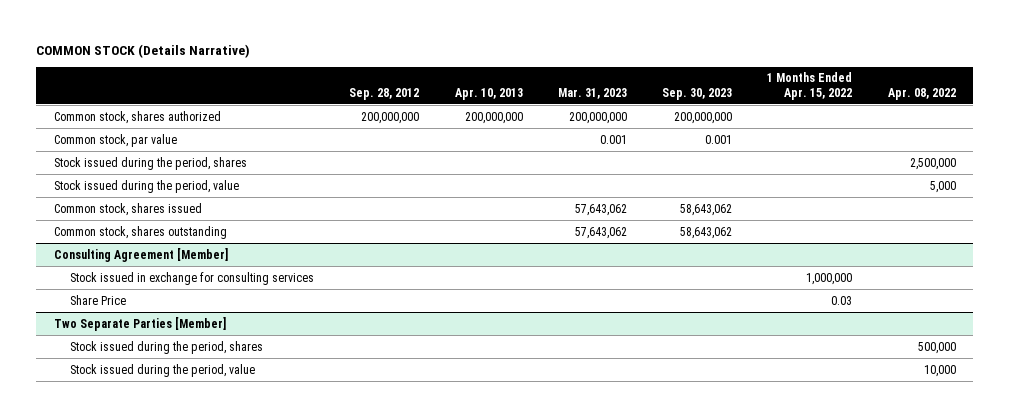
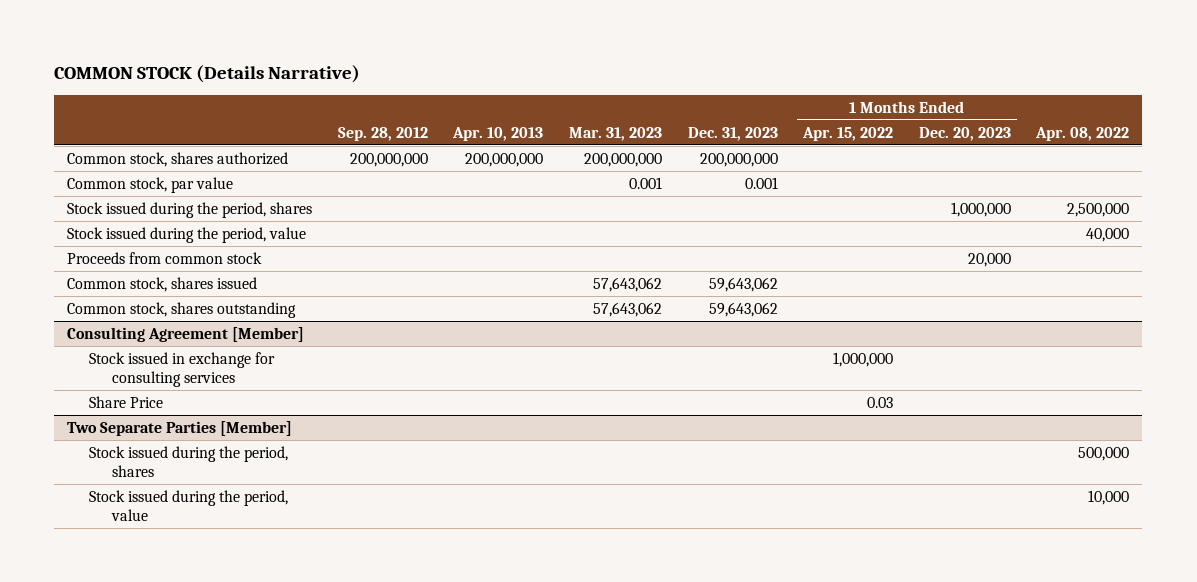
- | Sep. 28, 2012 | Apr. 10, 2013 | Mar. 31, 2023 | Sep. 30, 2023 | 1 Months Ended Apr. 15, 2022 | Apr. 08, 2022
+ | Sep. 28, 2012 | Apr. 10, 2013 | Mar. 31, 2023 | Dec. 31, 2023 | 1 Months Ended Apr. 15, 2022 | 1 Months Ended Dec. 20, 2023 | Apr. 08, 2022
- Stock issued during the period, value | | | | | | 5,000
+ Stock issued during the period, value | | | | | | | 40,000
+ Proceeds from common stock | | | | | | 20,000 |

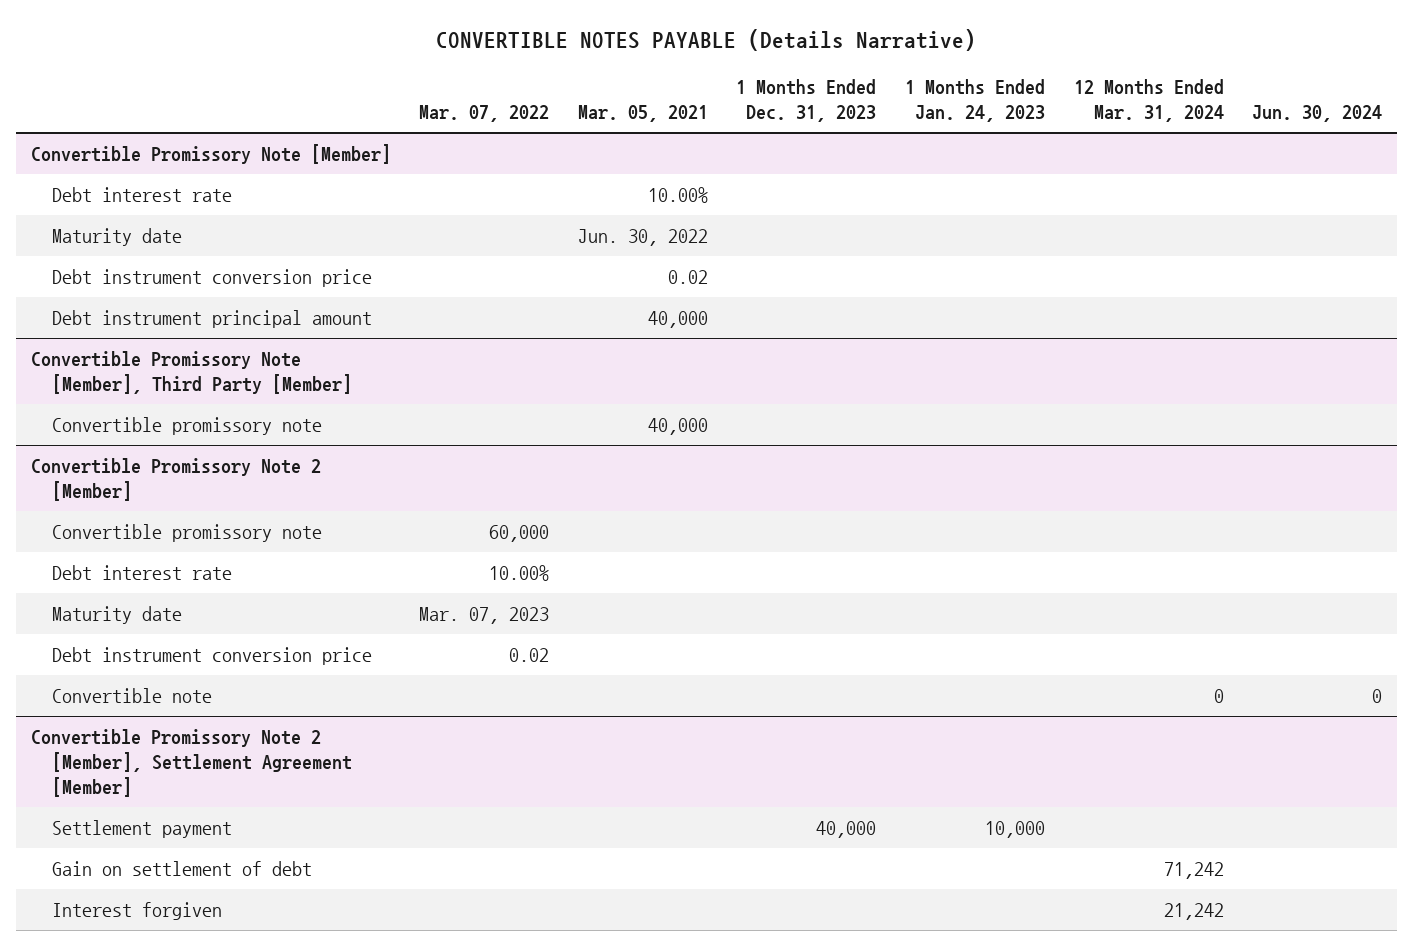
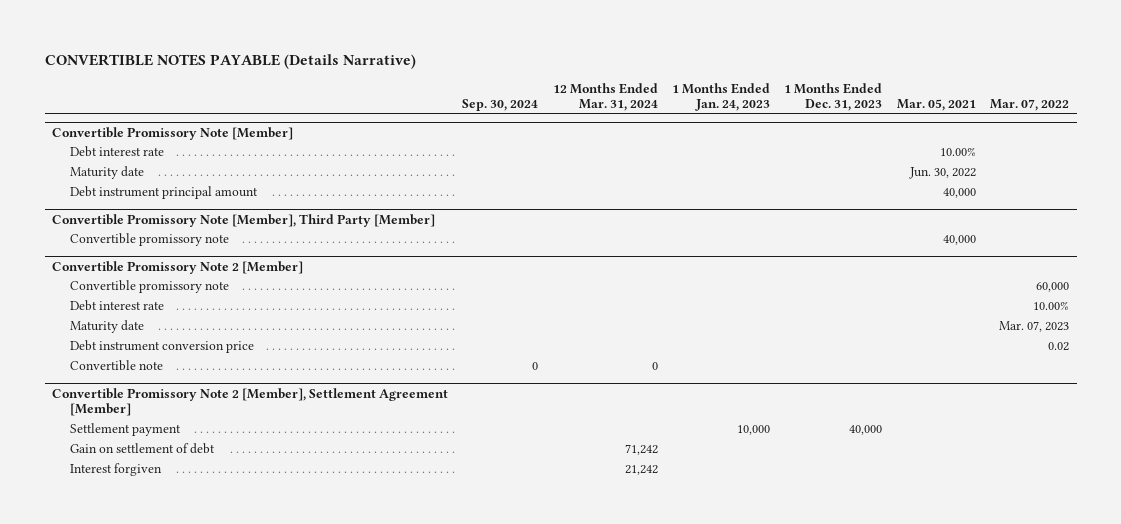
- | Mar. 07, 2022 | Mar. 05, 2021 | 1 Months Ended Dec. 31, 2023 | 1 Months Ended Jan. 24, 2023 | 12 Months Ended Mar. 31, 2024 | Jun. 30, 2024
+ | Sep. 30, 2024 | 12 Months Ended Mar. 31, 2024 | 1 Months Ended Jan. 24, 2023 | 1 Months Ended Dec. 31, 2023 | Mar. 05, 2021 | Mar. 07, 2022
@ Convertible Promissory Note [Member]
- Debt instrument conversion price | | 0.02 | | | |

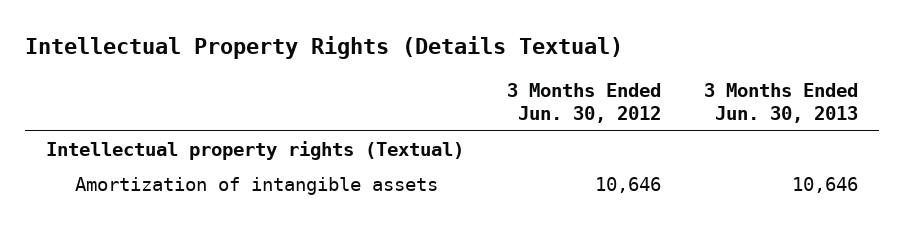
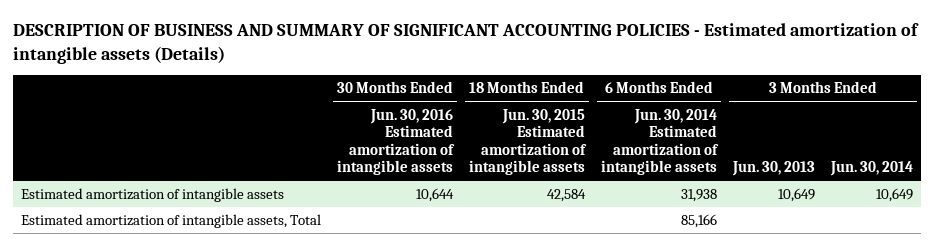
- Intellectual Property Rights (Details Textual)
+ DESCRIPTION OF BUSINESS AND SUMMARY OF SIGNIFICANT ACCOUNTING POLICIES - Estimated amortization of intangible assets (Details)
- | 3 Months Ended Jun. 30, 2012 | 3 Months Ended Jun. 30, 2013
+ | 30 Months Ended Jun. 30, 2016 Estimated amortization of intangible assets | 18 Months Ended Jun. 30, 2015 Estimated amortization of intangible assets | 6 Months Ended Jun. 30, 2014 Estimated amortization of intangible assets | 3 Months Ended Jun. 30, 2013 | 3 Months Ended Jun. 30, 2014
- Intellectual property rights (Textual)
- Amortization of intangible assets | 10,646 | 10,646
+ Estimated amortization of intangible assets | 10,644 | 42,584 | 31,938 | 10,649 | 10,649
+ Estimated amortization of intangible assets, Total | | | 85,166 | |

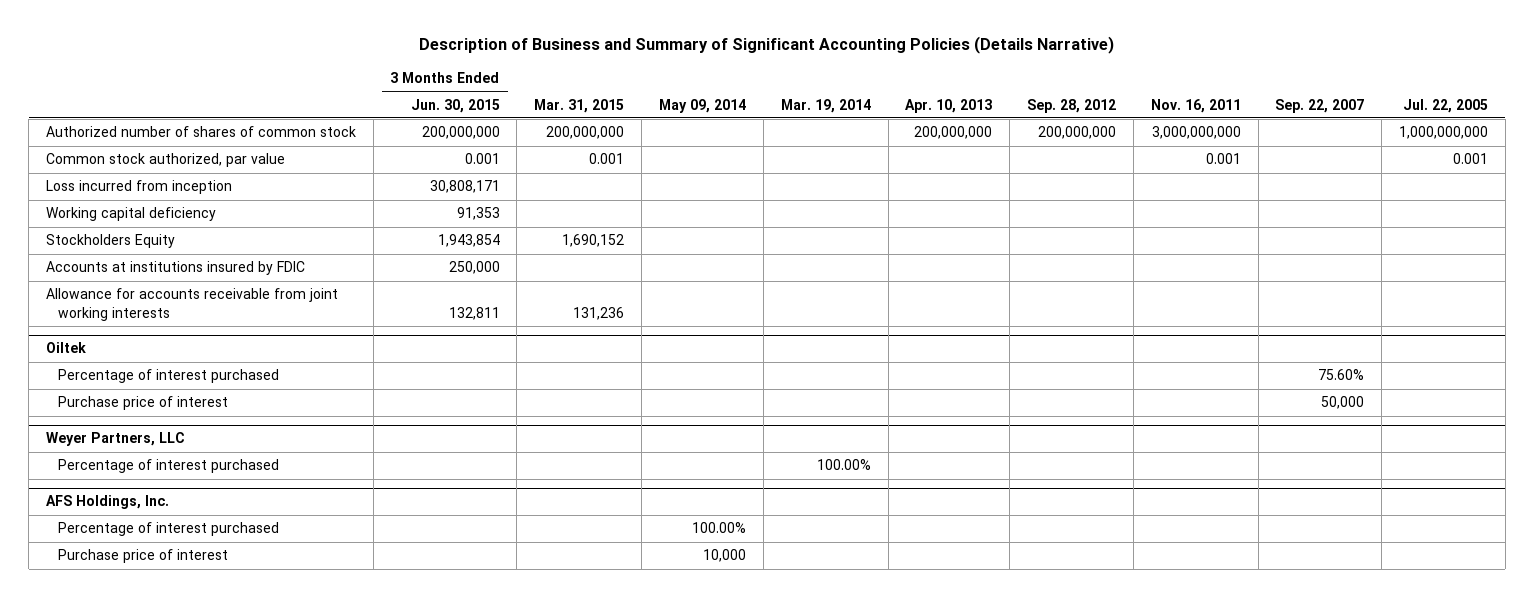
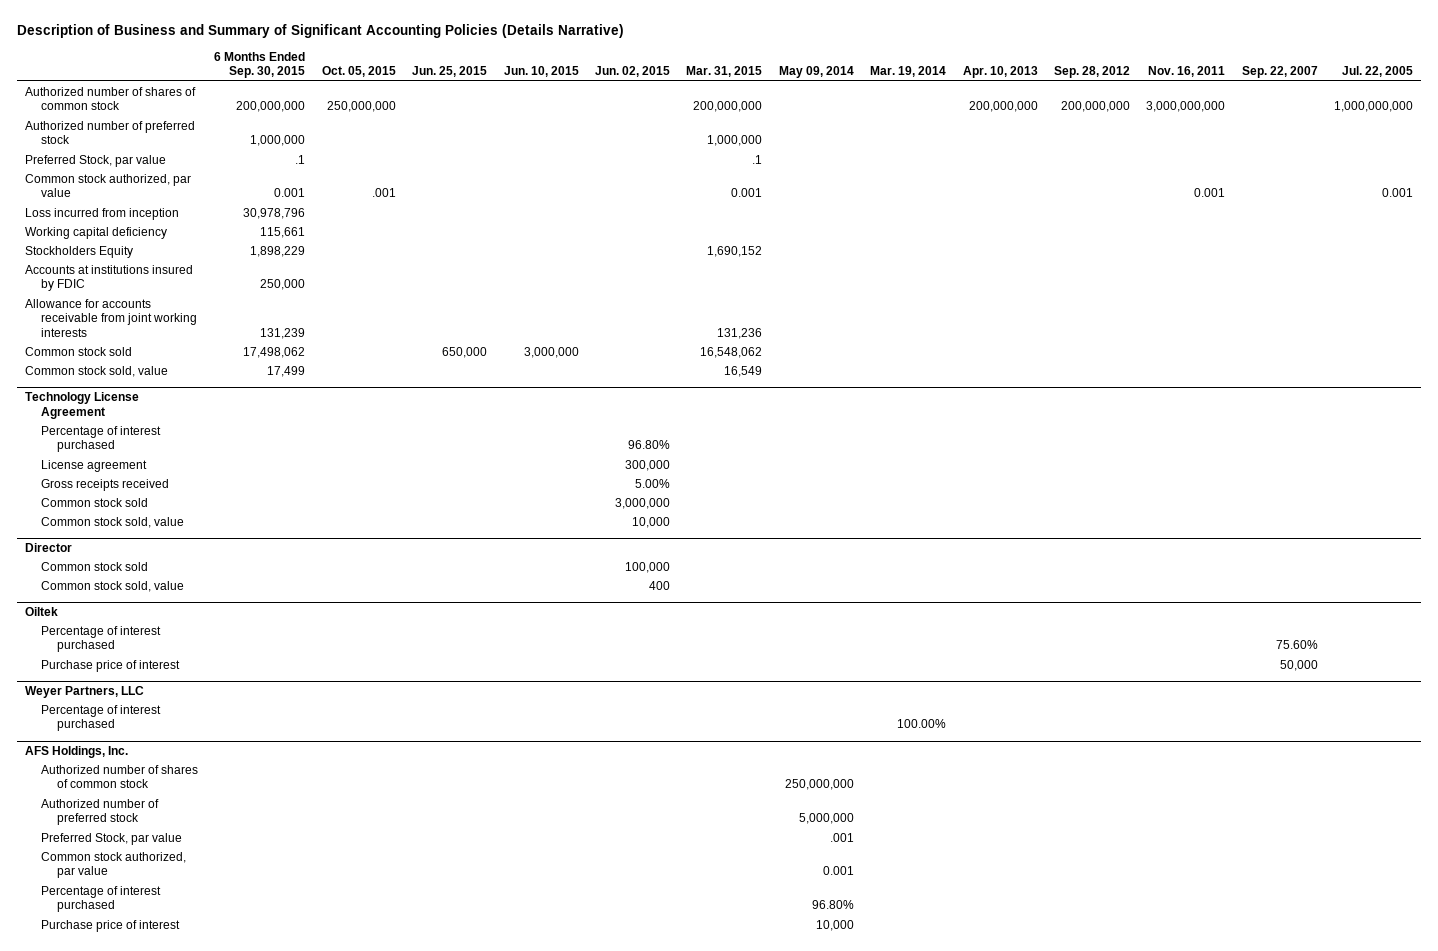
- | 3 Months Ended Jun. 30, 2015 | Mar. 31, 2015 | May 09, 2014 | Mar. 19, 2014 | Apr. 10, 2013 | Sep. 28, 2012 | Nov. 16, 2011 | Sep. 22, 2007 | Jul. 22, 2005
+ | 6 Months Ended Sep. 30, 2015 | Oct. 05, 2015 | Jun. 25, 2015 | Jun. 10, 2015 | Jun. 02, 2015 | Mar. 31, 2015 | May 09, 2014 | Mar. 19, 2014 | Apr. 10, 2013 | Sep. 28, 2012 | Nov. 16, 2011 | Sep. 22, 2007 | Jul. 22, 2005
+ Authorized number of preferred stock | 1,000,000 | | | | | 1,000,000 | | | | | | |
+ Preferred Stock, par value | .1 | | | | | .1 | | | | | | |
+ Common stock sold | 17,498,062 | | 650,000 | 3,000,000 | | 16,548,062 | | | | | | |
+ Common stock sold, value | 17,499 | | | | | 16,549 | | | | | | |
+ Technology License Agreement
+ Percentage of interest purchased | | | | | 96.80% | | | | | | | |
+ License agreement | | | | | 300,000 | | | | | | | |
+ Gross receipts received | | | | | 5.00% | | | | | | | |
+ Common stock sold | | | | | 3,000,000 | | | | | | | |
+ Common stock sold, value | | | | | 10,000 | | | | | | | |
+ Director
+ Common stock sold | | | | | 100,000 | | | | | | | |
+ Common stock sold, value | | | | | 400 | | | | | | | |
@ AFS Holdings, Inc.
- Percentage of interest purchased | | | 100.00% | | | | | |
+ Authorized number of shares of common stock | | | | | | | 250,000,000 | | | | | |
+ Authorized number of preferred stock | | | | | | | 5,000,000 | | | | | |
+ Preferred Stock, par value | | | | | | | .001 | | | | | |
+ Common stock authorized, par value | | | | | | | 0.001 | | | | | |
+ Percentage of interest purchased | | | | | | | 96.80% | | | | | |

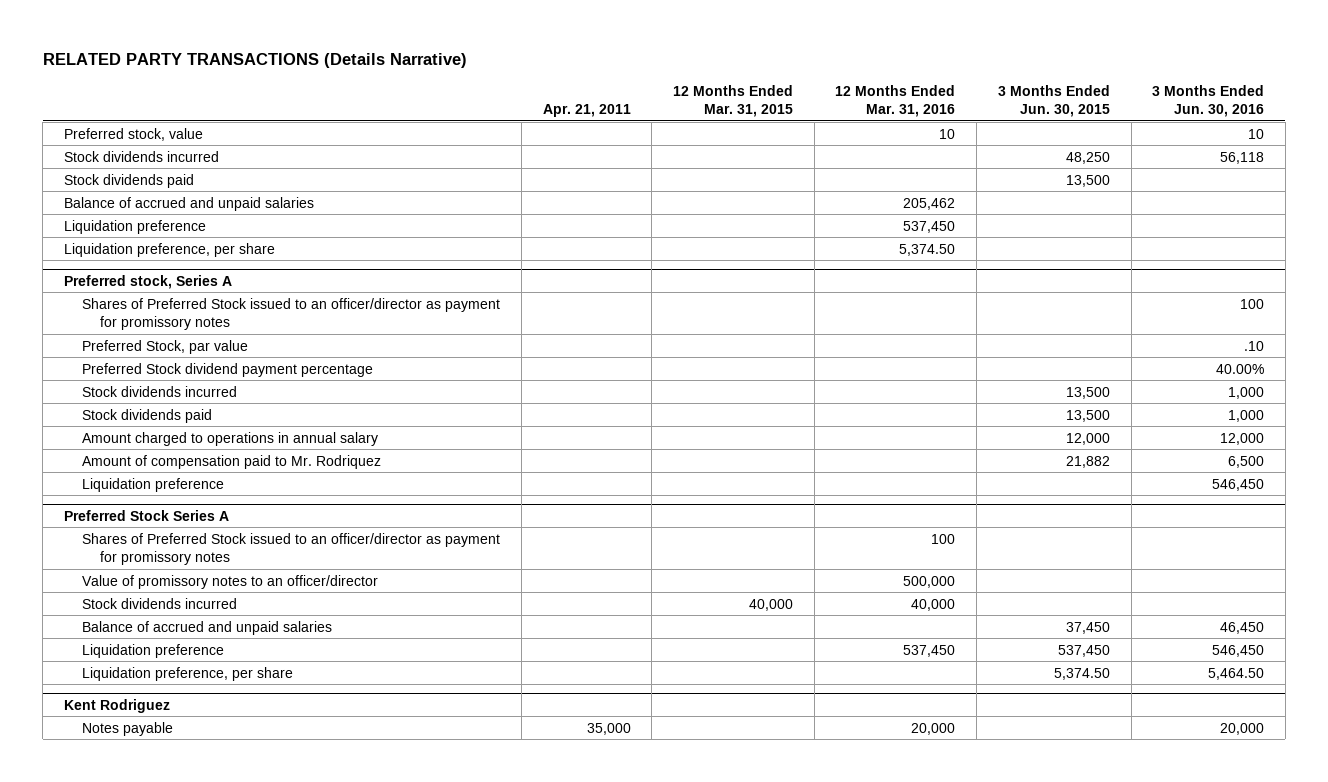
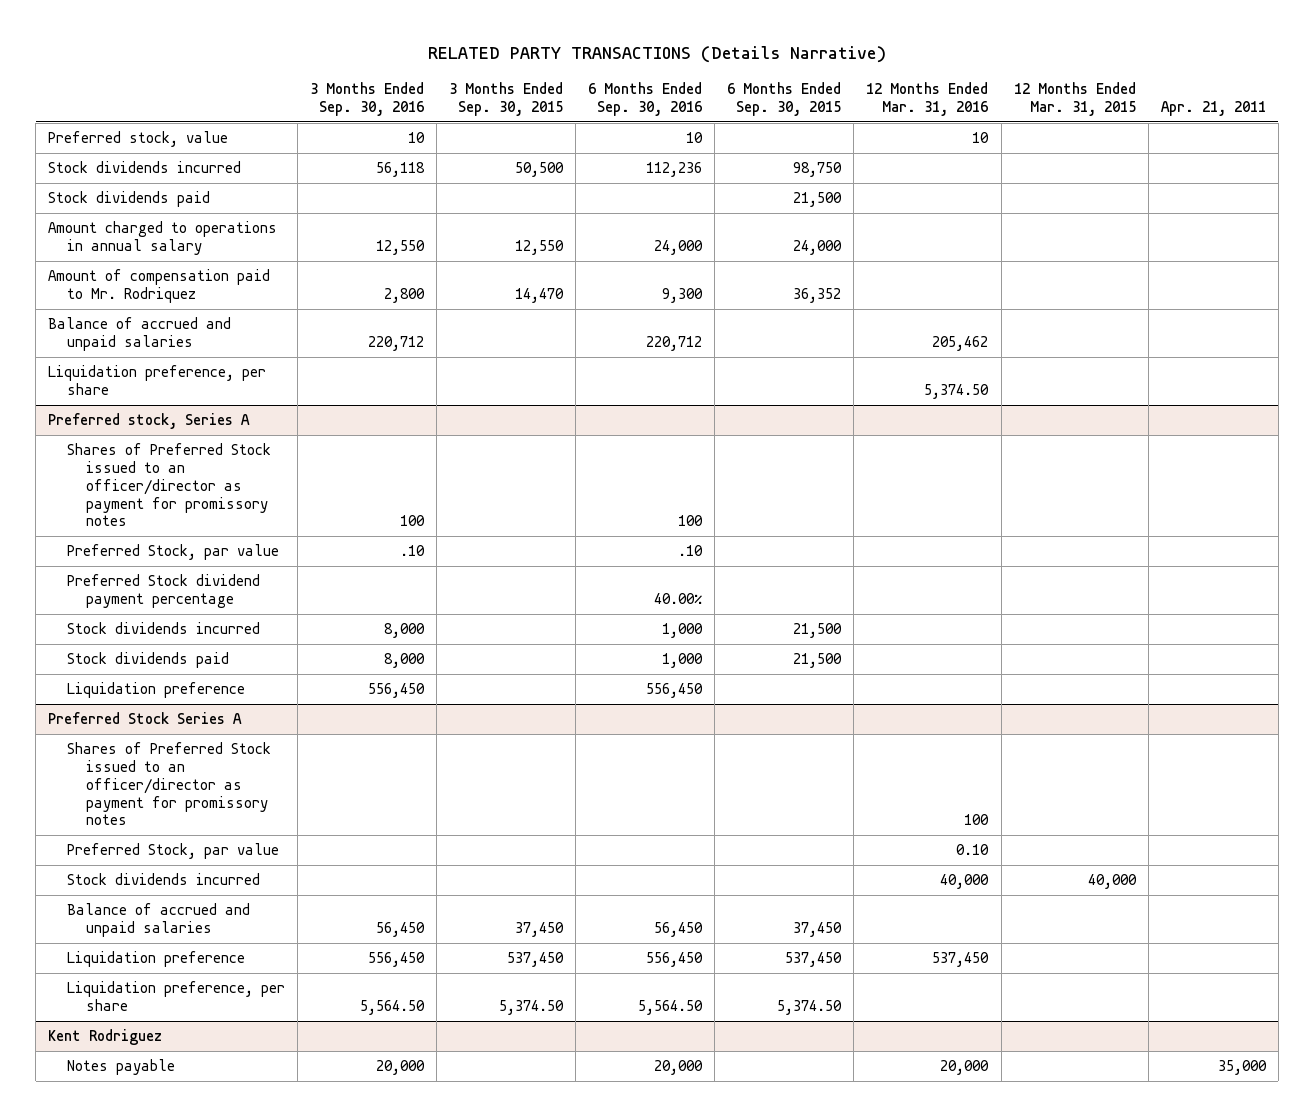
- | Apr. 21, 2011 | 12 Months Ended Mar. 31, 2015 | 12 Months Ended Mar. 31, 2016 | 3 Months Ended Jun. 30, 2015 | 3 Months Ended Jun. 30, 2016
+ | 3 Months Ended Sep. 30, 2016 | 3 Months Ended Sep. 30, 2015 | 6 Months Ended Sep. 30, 2016 | 6 Months Ended Sep. 30, 2015 | 12 Months Ended Mar. 31, 2016 | 12 Months Ended Mar. 31, 2015 | Apr. 21, 2011
+ Amount charged to operations in annual salary | 12,550 | 12,550 | 24,000 | 24,000 | | |
+ Amount of compensation paid to Mr. Rodriquez | 2,800 | 14,470 | 9,300 | 36,352 | | |
- Liquidation preference | | | 537,450 | |
@ Preferred stock, Series A
- Amount charged to operations in annual salary | | | | 12,000 | 12,000
- Amount of compensation paid to Mr. Rodriquez | | | | 21,882 | 6,500
@ Preferred Stock Series A
- Value of promissory notes to an officer/director | | | 500,000 | |
+ Preferred Stock, par value | | | | | 0.10 | |

